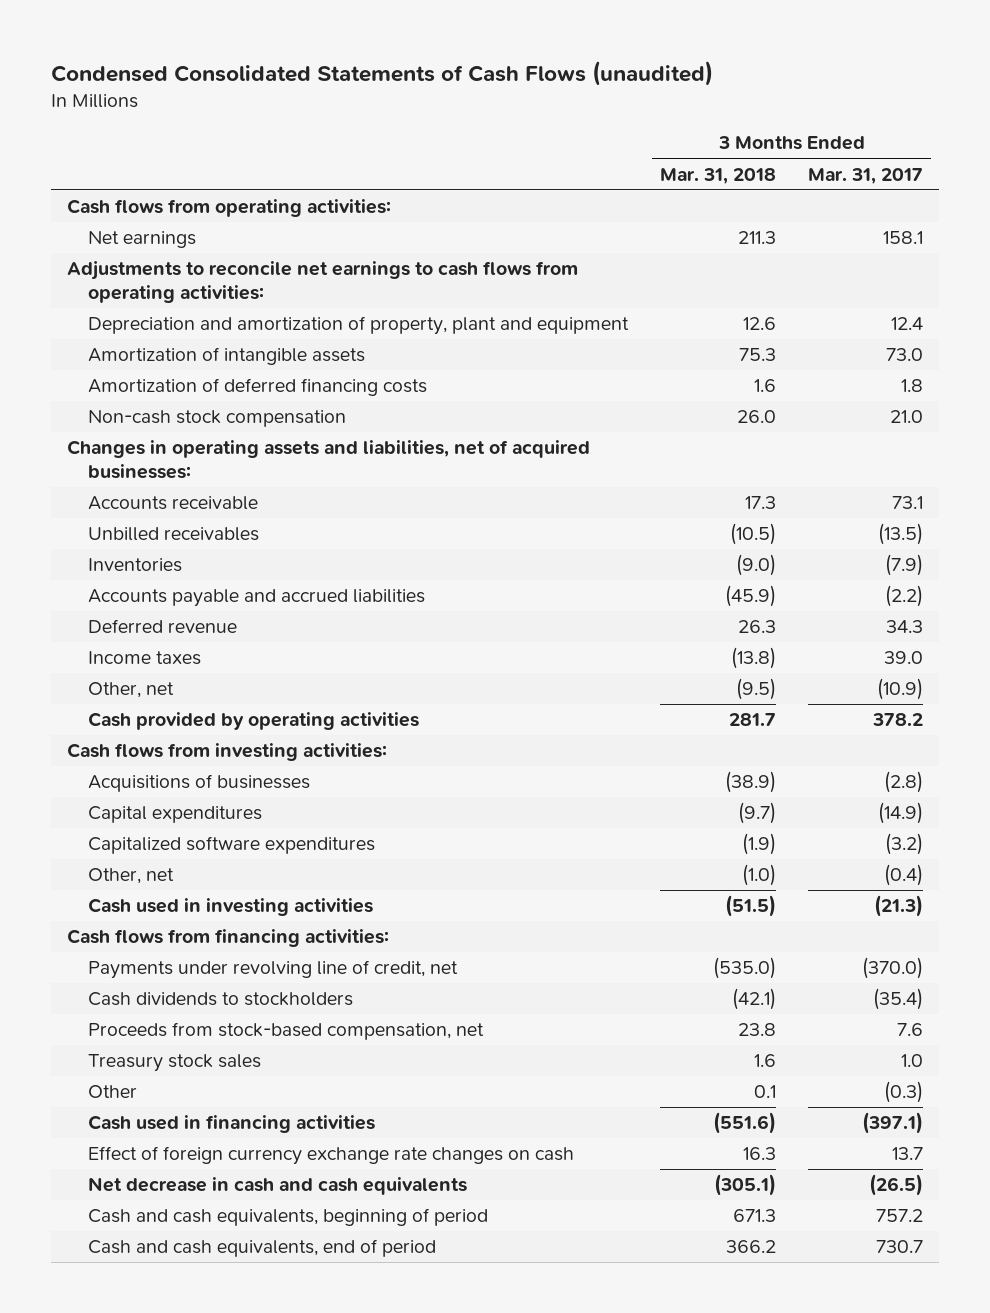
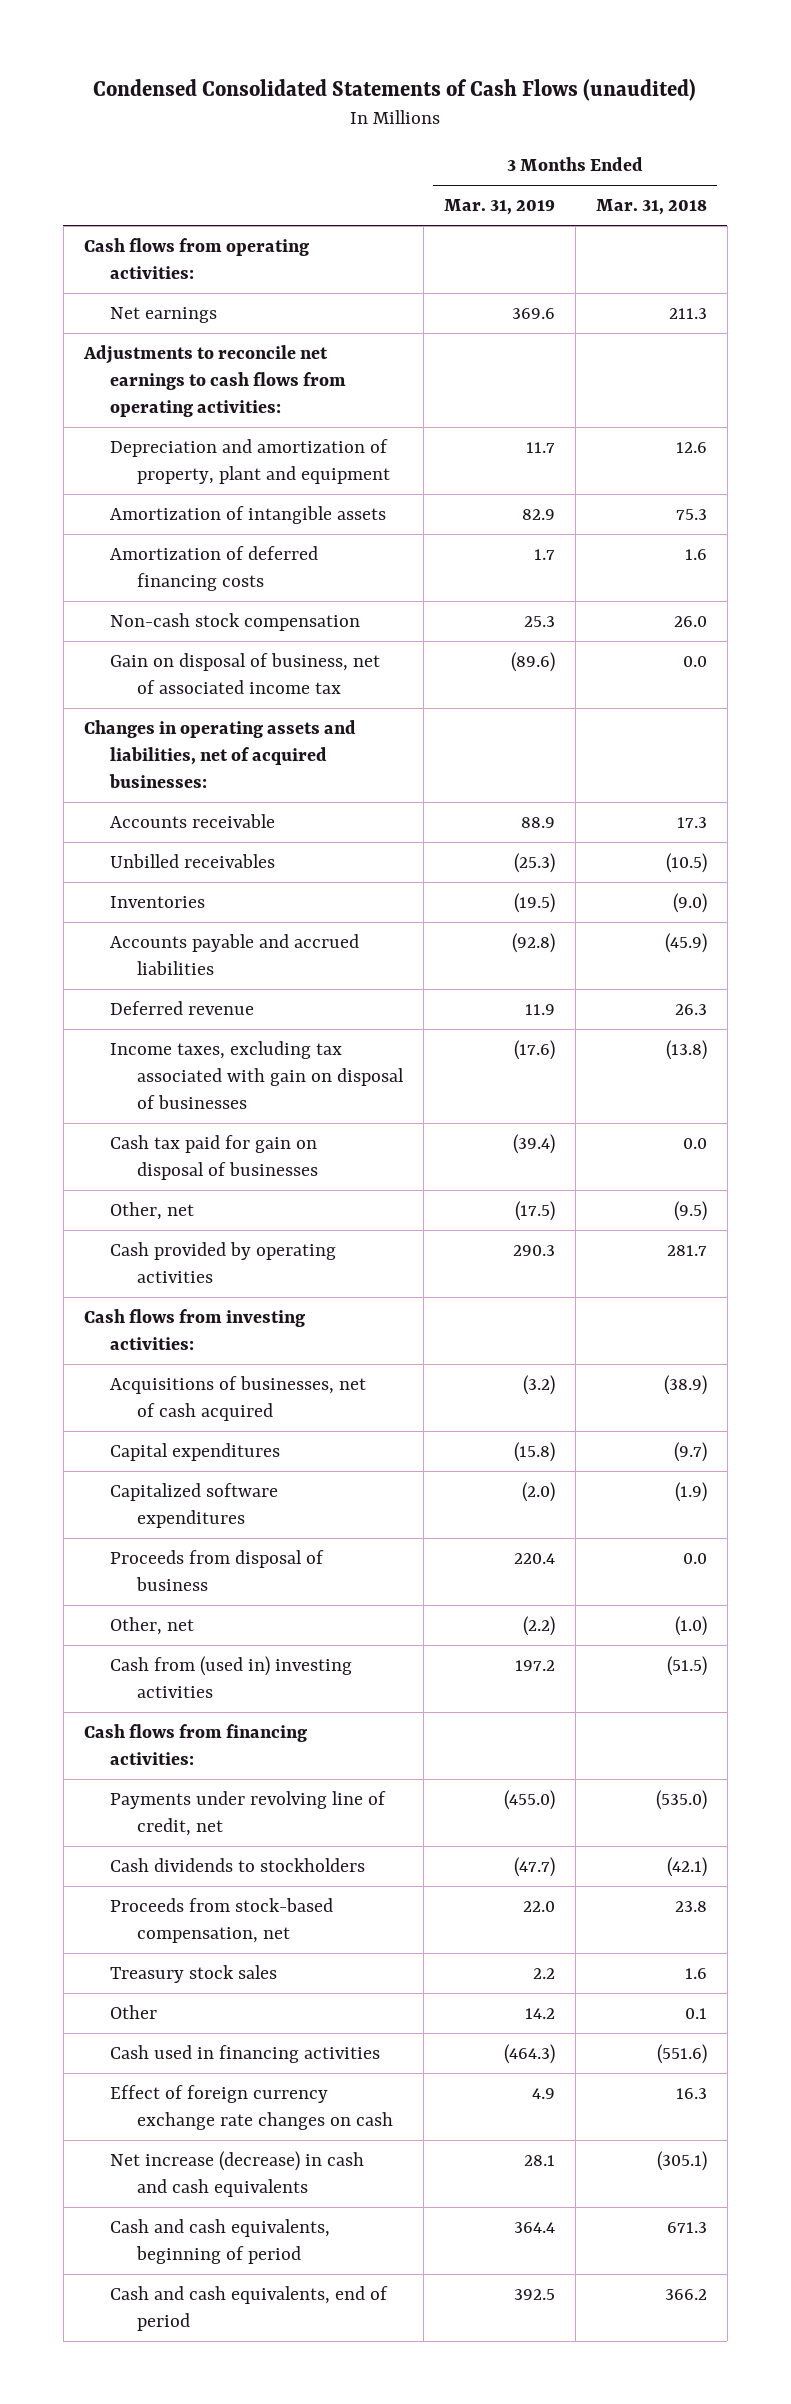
- | 3 Months Ended Mar. 31, 2018 | 3 Months Ended Mar. 31, 2017
+ | 3 Months Ended Mar. 31, 2019 | 3 Months Ended Mar. 31, 2018
+ Gain on disposal of business, net of associated income tax | (89.6) | 0.0
- Income taxes | (13.8) | 39.0
+ Income taxes, excluding tax associated with gain on disposal of businesses | (17.6) | (13.8)
+ Cash tax paid for gain on disposal of businesses | (39.4) | 0.0
- Acquisitions of businesses | (38.9) | (2.8)
+ Acquisitions of businesses, net of cash acquired | (3.2) | (38.9)
+ Proceeds from disposal of business | 220.4 | 0.0
- Cash used in investing activities | (51.5) | (21.3)
+ Cash from (used in) investing activities | 197.2 | (51.5)
- Net decrease in cash and cash equivalents | (305.1) | (26.5)
+ Net increase (decrease) in cash and cash equivalents | 28.1 | (305.1)

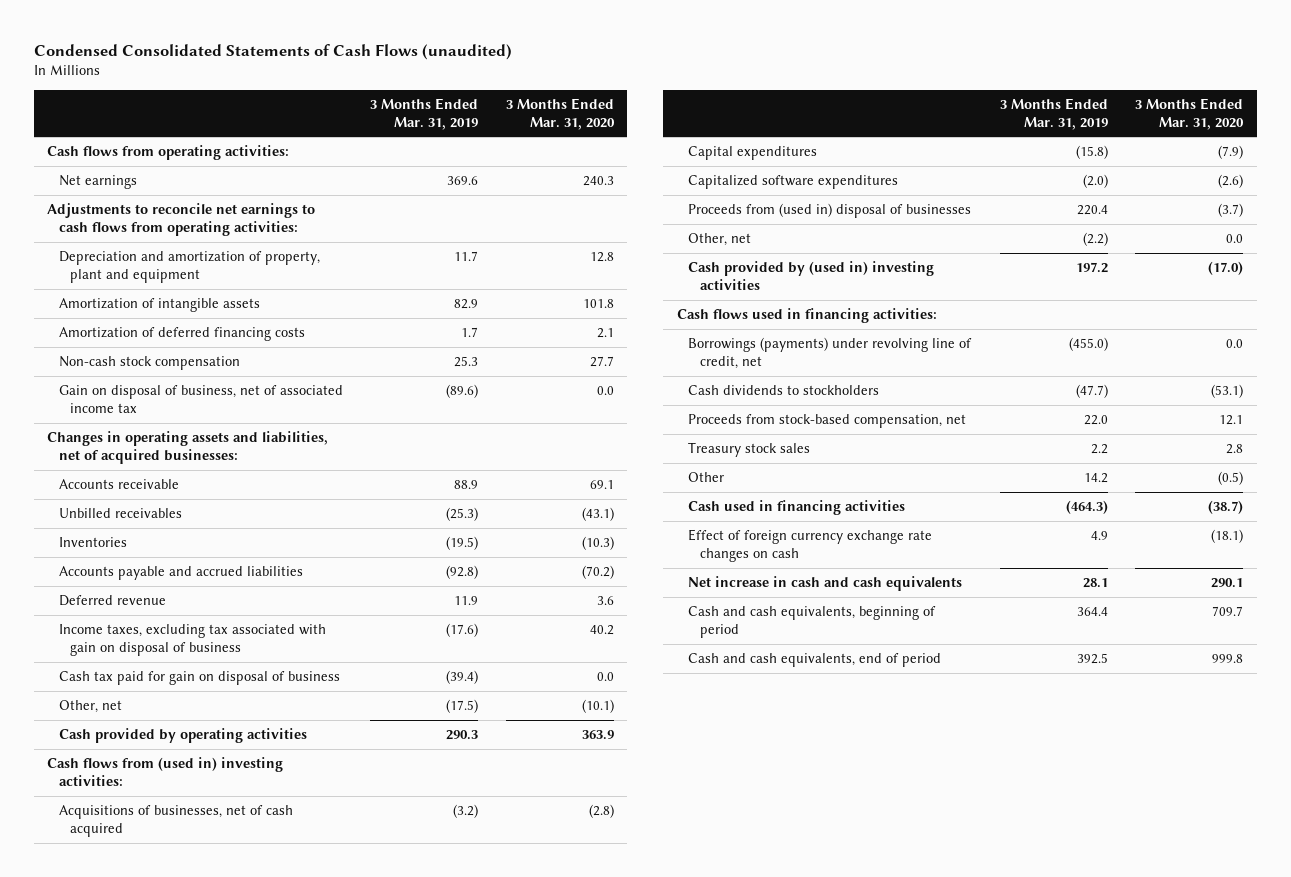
- | 3 Months Ended Mar. 31, 2019 | 3 Months Ended Mar. 31, 2018
+ | 3 Months Ended Mar. 31, 2019 | 3 Months Ended Mar. 31, 2020
- Income taxes, excluding tax associated with gain on disposal of businesses | (17.6) | (13.8)
- Cash tax paid for gain on disposal of businesses | (39.4) | 0.0
+ Income taxes, excluding tax associated with gain on disposal of business | (17.6) | 40.2
+ Cash tax paid for gain on disposal of business | (39.4) | 0.0
- Cash flows from investing activities:
+ Cash flows from (used in) investing activities:
- Proceeds from disposal of business | 220.4 | 0.0
+ Proceeds from (used in) disposal of businesses | 220.4 | (3.7)
- Cash from (used in) investing activities | 197.2 | (51.5)
- Cash flows from financing activities:
- Payments under revolving line of credit, net | (455.0) | (535.0)
+ Cash provided by (used in) investing activities | 197.2 | (17.0)
+ Cash flows used in financing activities:
+ Borrowings (payments) under revolving line of credit, net | (455.0) | 0.0
- Net increase (decrease) in cash and cash equivalents | 28.1 | (305.1)
+ Net increase in cash and cash equivalents | 28.1 | 290.1

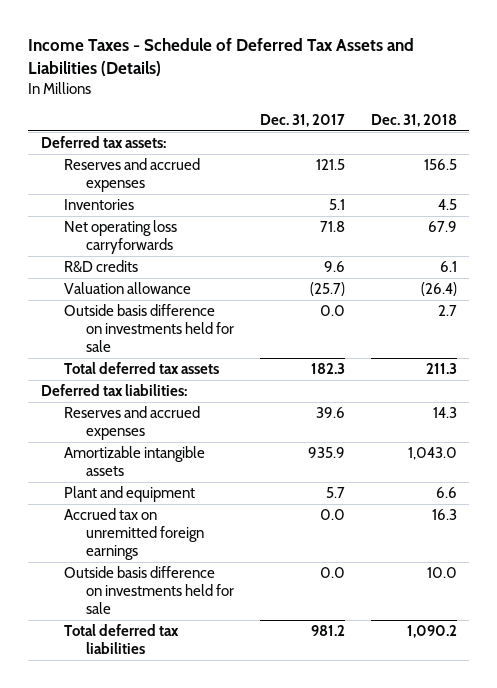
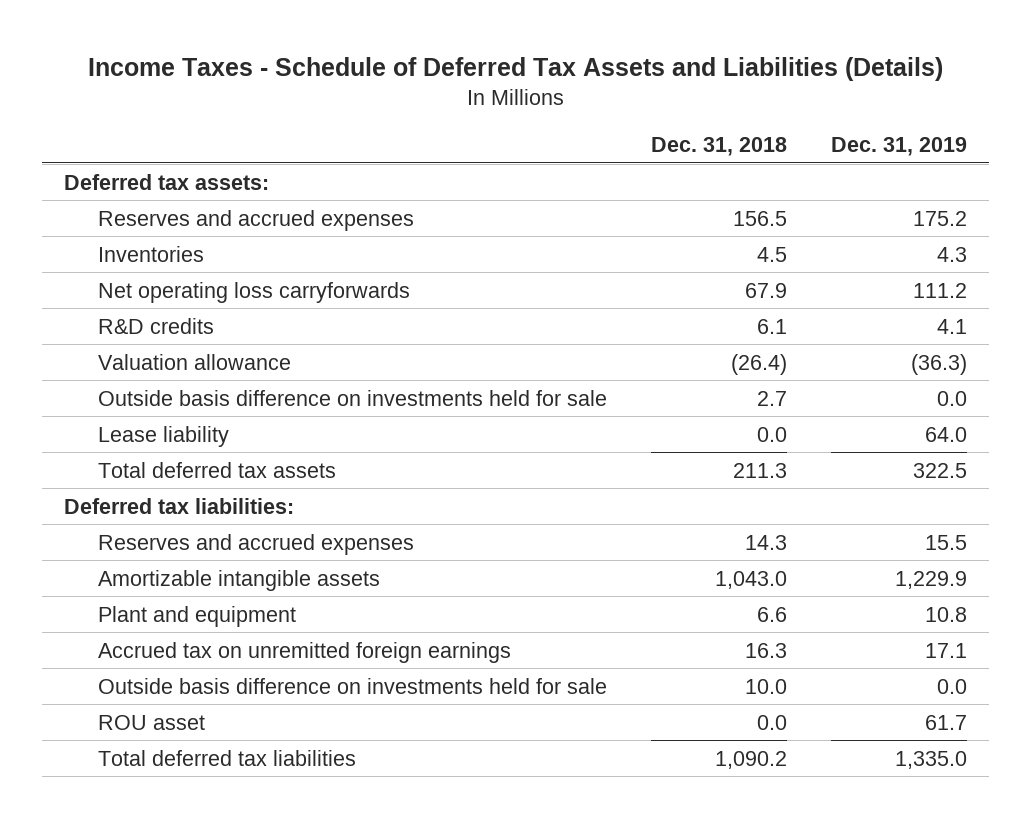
- | Dec. 31, 2017 | Dec. 31, 2018
+ | Dec. 31, 2018 | Dec. 31, 2019
+ Lease liability | 0.0 | 64.0
+ ROU asset | 0.0 | 61.7

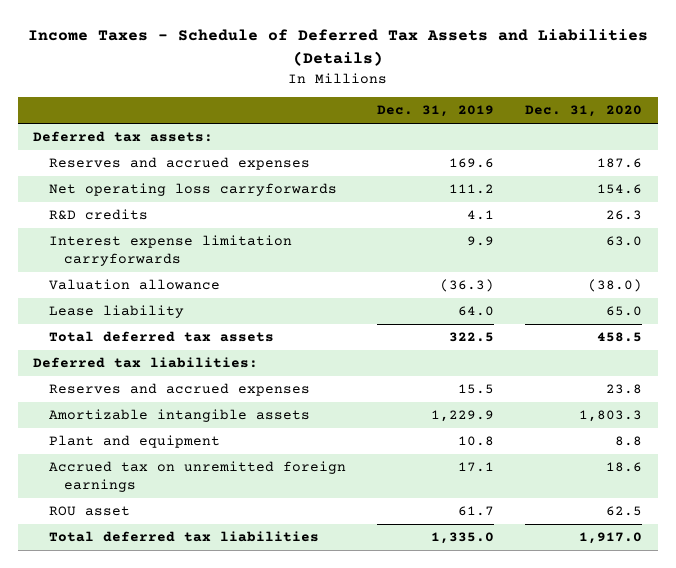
- | Dec. 31, 2018 | Dec. 31, 2019
+ | Dec. 31, 2019 | Dec. 31, 2020
- Reserves and accrued expenses | 156.5 | 175.2
- Inventories | 4.5 | 4.3
+ Reserves and accrued expenses | 169.6 | 187.6
+ Interest expense limitation carryforwards | 9.9 | 63.0
- Outside basis difference on investments held for sale | 2.7 | 0.0
- Outside basis difference on investments held for sale | 10.0 | 0.0

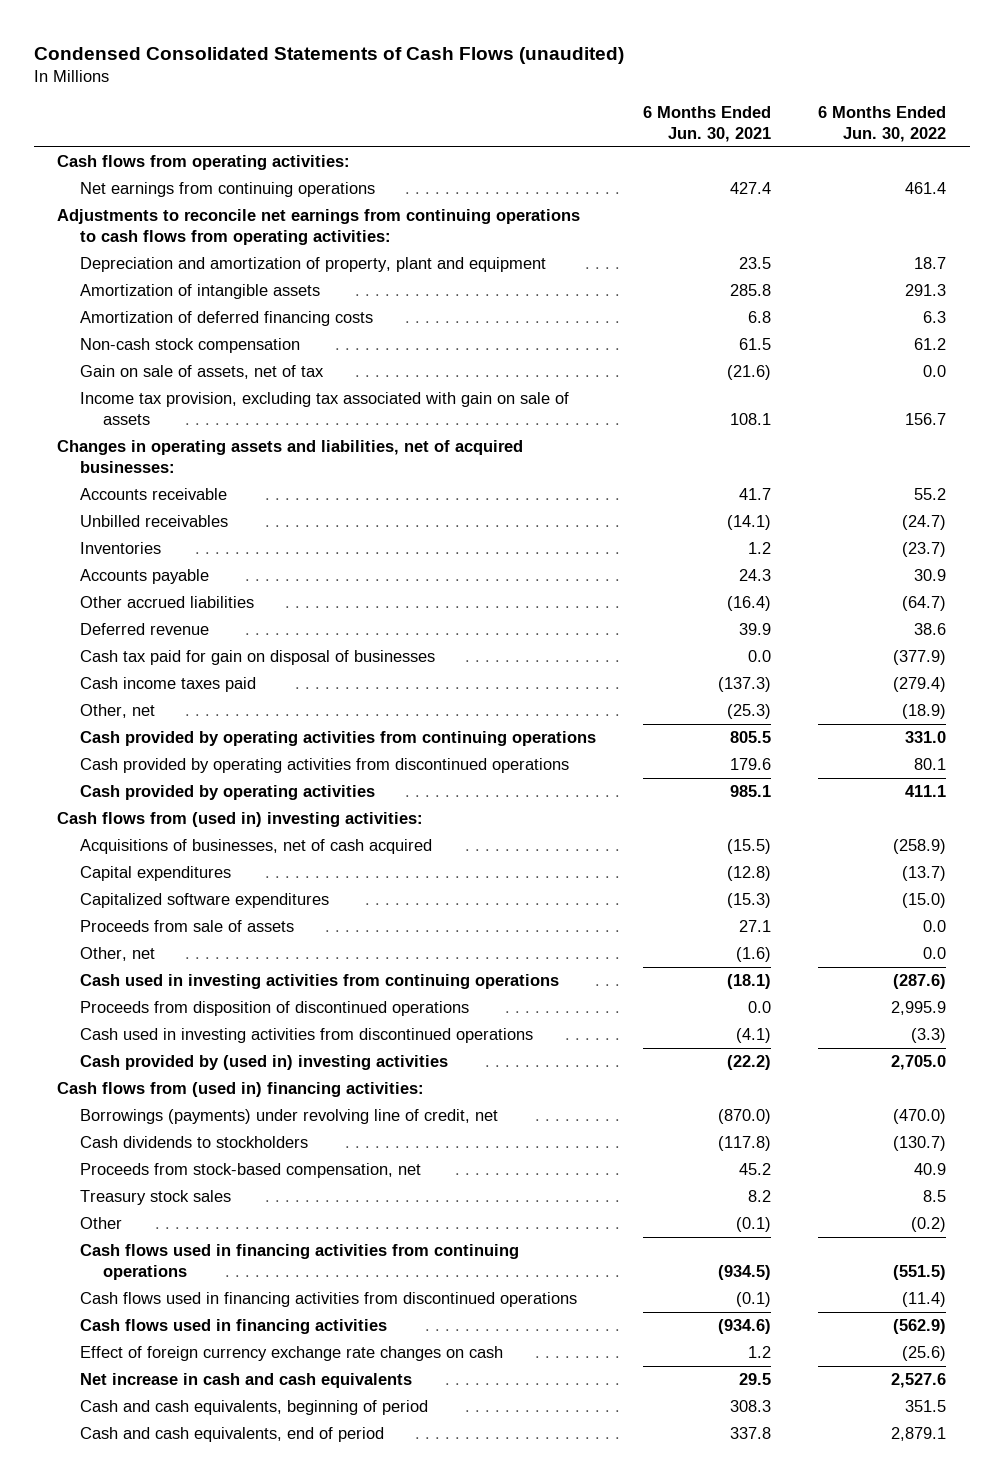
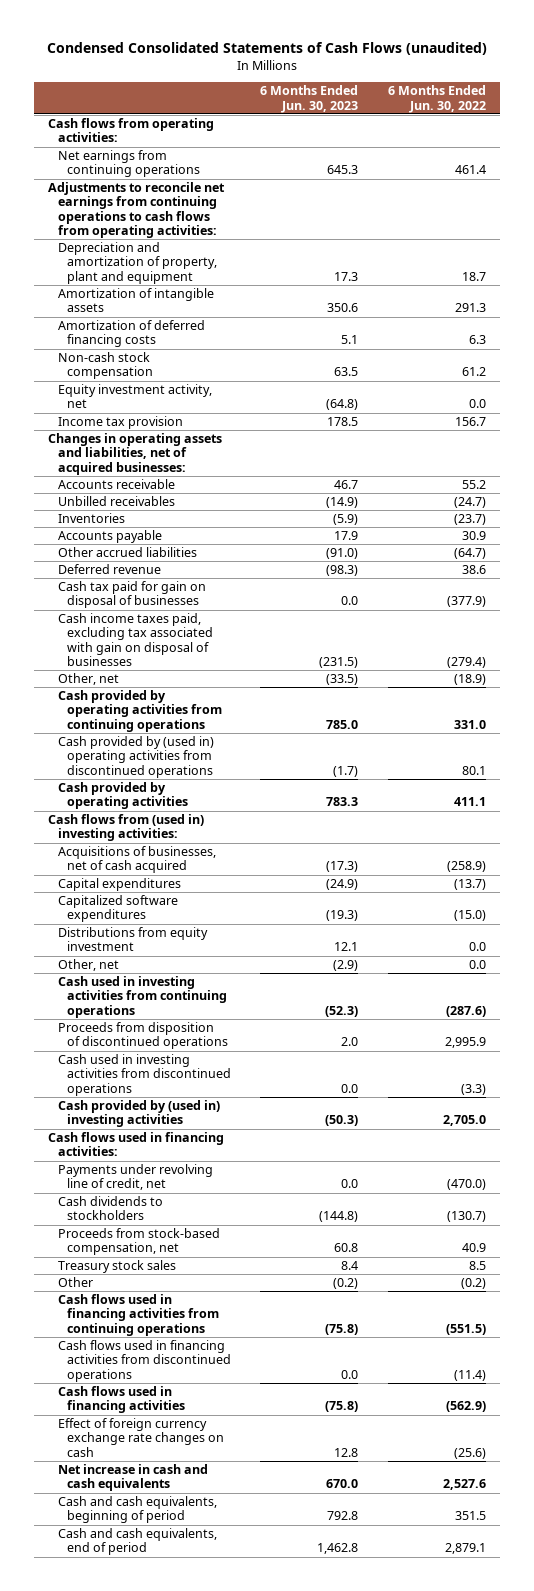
- | 6 Months Ended Jun. 30, 2021 | 6 Months Ended Jun. 30, 2022
+ | 6 Months Ended Jun. 30, 2023 | 6 Months Ended Jun. 30, 2022
- Gain on sale of assets, net of tax | (21.6) | 0.0
- Income tax provision, excluding tax associated with gain on sale of assets | 108.1 | 156.7
+ Equity investment activity, net | (64.8) | 0.0
+ Income tax provision | 178.5 | 156.7
- Cash income taxes paid | (137.3) | (279.4)
+ Cash income taxes paid, excluding tax associated with gain on disposal of businesses | (231.5) | (279.4)
- Cash provided by operating activities from discontinued operations | 179.6 | 80.1
+ Cash provided by (used in) operating activities from discontinued operations | (1.7) | 80.1
- Proceeds from sale of assets | 27.1 | 0.0
+ Distributions from equity investment | 12.1 | 0.0
- Cash flows from (used in) financing activities:
- Borrowings (payments) under revolving line of credit, net | (870.0) | (470.0)
+ Cash flows used in financing activities:
+ Payments under revolving line of credit, net | 0.0 | (470.0)

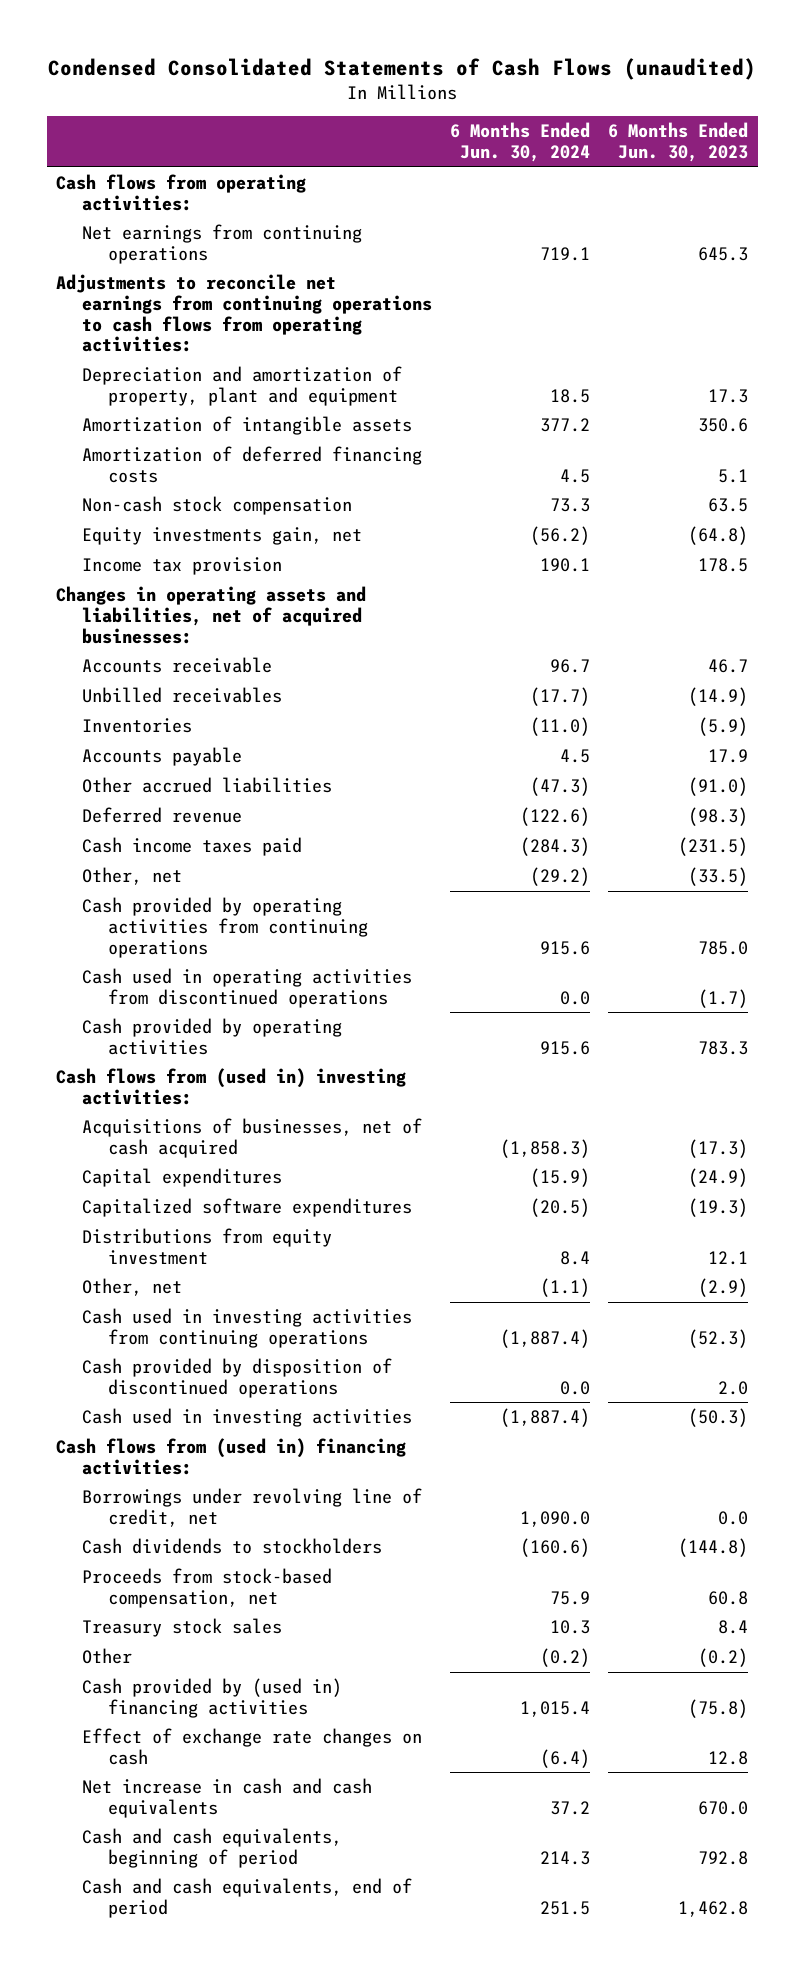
- | 6 Months Ended Jun. 30, 2023 | 6 Months Ended Jun. 30, 2022
+ | 6 Months Ended Jun. 30, 2024 | 6 Months Ended Jun. 30, 2023
- Equity investment activity, net | (64.8) | 0.0
+ Equity investments gain, net | (56.2) | (64.8)
- Cash tax paid for gain on disposal of businesses | 0.0 | (377.9)
- Cash income taxes paid, excluding tax associated with gain on disposal of businesses | (231.5) | (279.4)
+ Cash income taxes paid | (284.3) | (231.5)
- Cash provided by (used in) operating activities from discontinued operations | (1.7) | 80.1
+ Cash used in operating activities from discontinued operations | 0.0 | (1.7)
- Proceeds from disposition of discontinued operations | 2.0 | 2,995.9
- Cash used in investing activities from discontinued operations | 0.0 | (3.3)
- Cash provided by (used in) investing activities | (50.3) | 2,705.0
- Cash flows used in financing activities:
- Payments under revolving line of credit, net | 0.0 | (470.0)
+ Cash provided by disposition of discontinued operations | 0.0 | 2.0
+ Cash used in investing activities | (1,887.4) | (50.3)
+ Cash flows from (used in) financing activities:
+ Borrowings under revolving line of credit, net | 1,090.0 | 0.0
- Cash flows used in financing activities from continuing operations | (75.8) | (551.5)
- Cash flows used in financing activities from discontinued operations | 0.0 | (11.4)
- Cash flows used in financing activities | (75.8) | (562.9)
- Effect of foreign currency exchange rate changes on cash | 12.8 | (25.6)
+ Cash provided by (used in) financing activities | 1,015.4 | (75.8)
+ Effect of exchange rate changes on cash | (6.4) | 12.8

